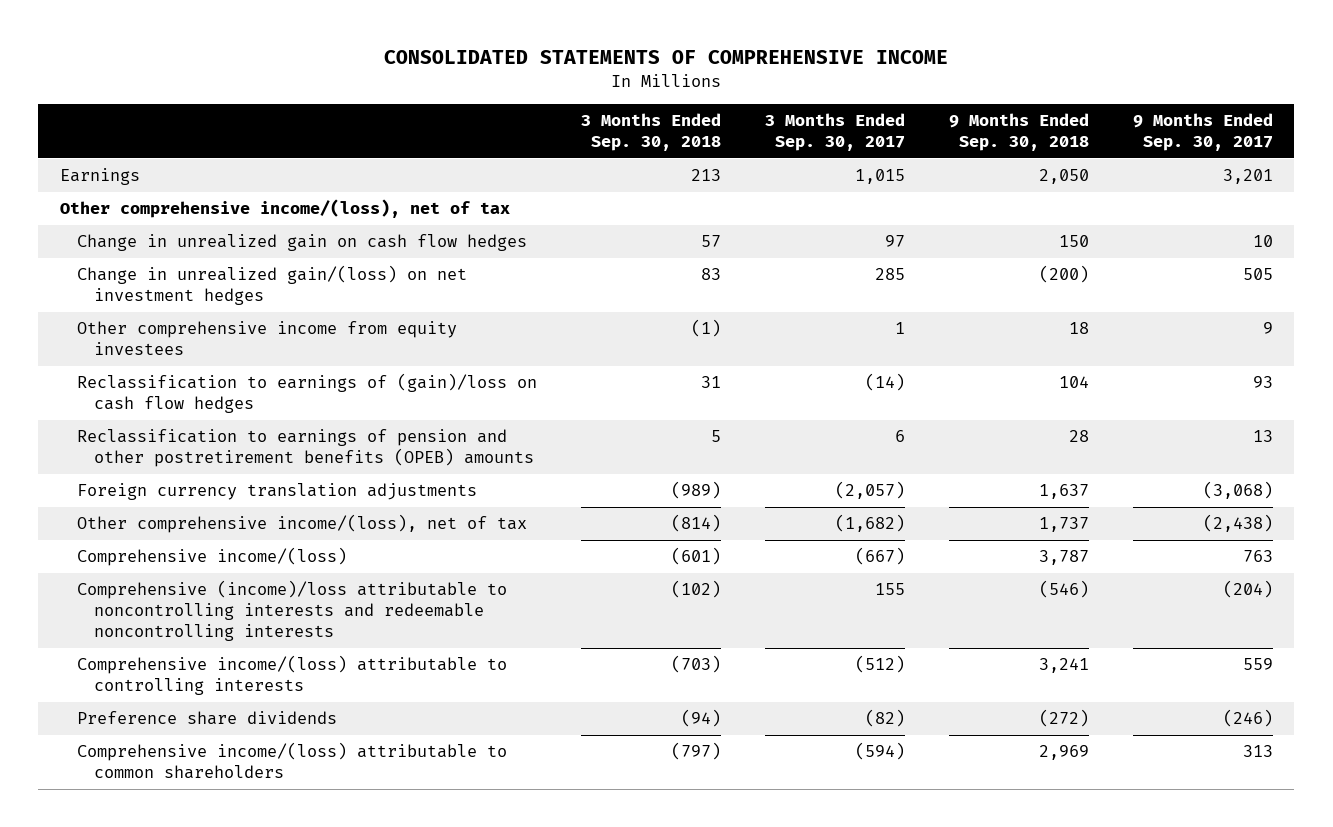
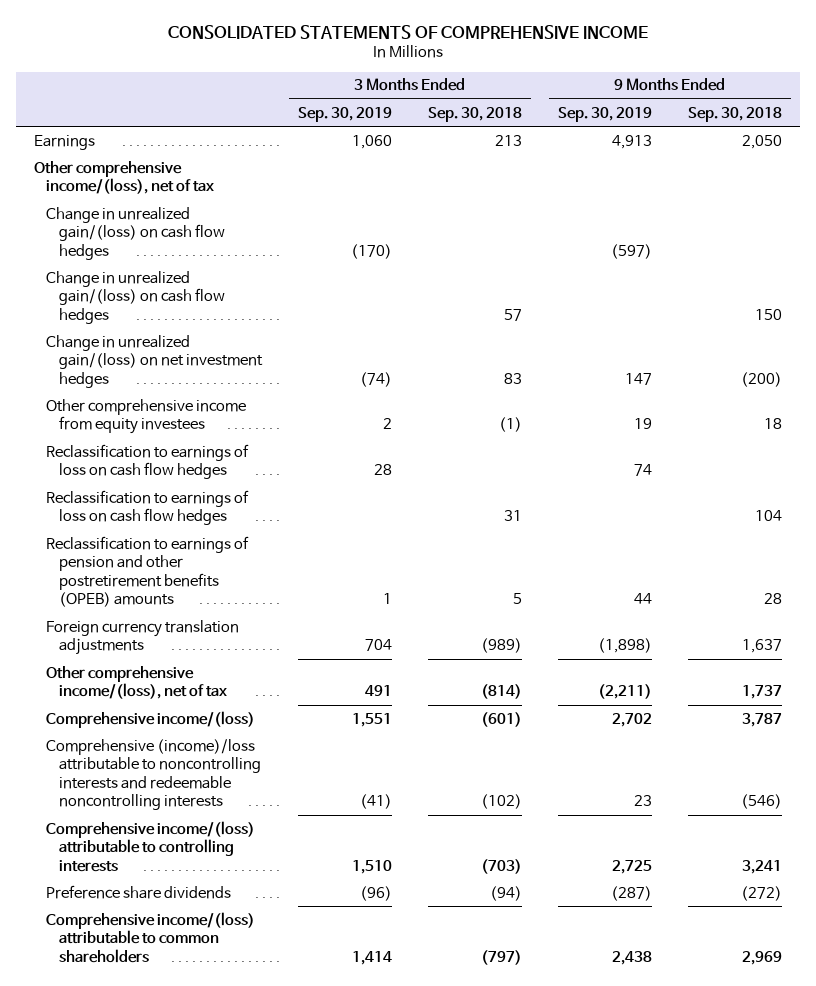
- | 3 Months Ended Sep. 30, 2018 | 3 Months Ended Sep. 30, 2017 | 9 Months Ended Sep. 30, 2018 | 9 Months Ended Sep. 30, 2017
+ | 3 Months Ended Sep. 30, 2019 | 3 Months Ended Sep. 30, 2018 | 9 Months Ended Sep. 30, 2019 | 9 Months Ended Sep. 30, 2018
- Change in unrealized gain on cash flow hedges | 57 | 97 | 150 | 10
+ Change in unrealized gain/(loss) on cash flow hedges | (170) | | (597) |
+ Change in unrealized gain/(loss) on cash flow hedges | | 57 | | 150
- Reclassification to earnings of (gain)/loss on cash flow hedges | 31 | (14) | 104 | 93
+ Reclassification to earnings of loss on cash flow hedges | 28 | | 74 |
+ Reclassification to earnings of loss on cash flow hedges | | 31 | | 104

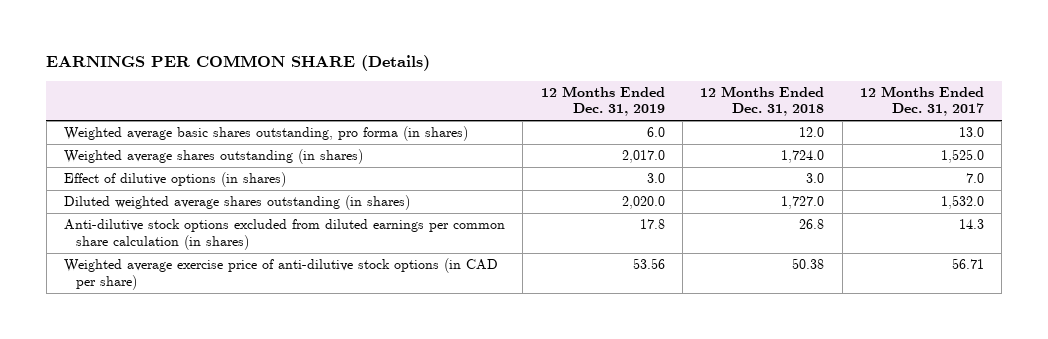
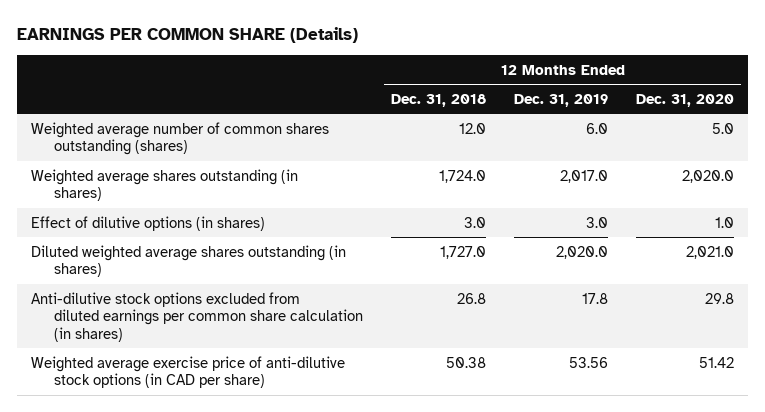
- | 12 Months Ended Dec. 31, 2019 | 12 Months Ended Dec. 31, 2018 | 12 Months Ended Dec. 31, 2017
+ | 12 Months Ended Dec. 31, 2018 | 12 Months Ended Dec. 31, 2019 | 12 Months Ended Dec. 31, 2020
- Weighted average basic shares outstanding, pro forma (in shares) | 6.0 | 12.0 | 13.0
+ Weighted average number of common shares outstanding (shares) | 12.0 | 6.0 | 5.0

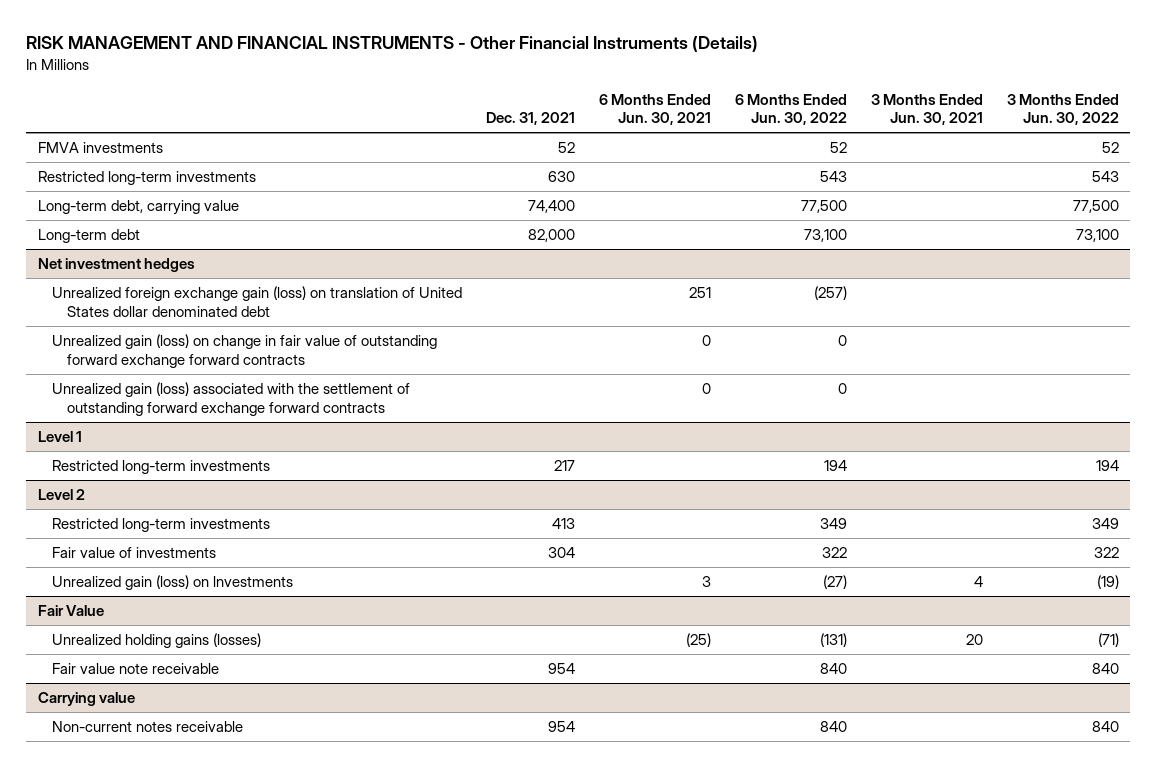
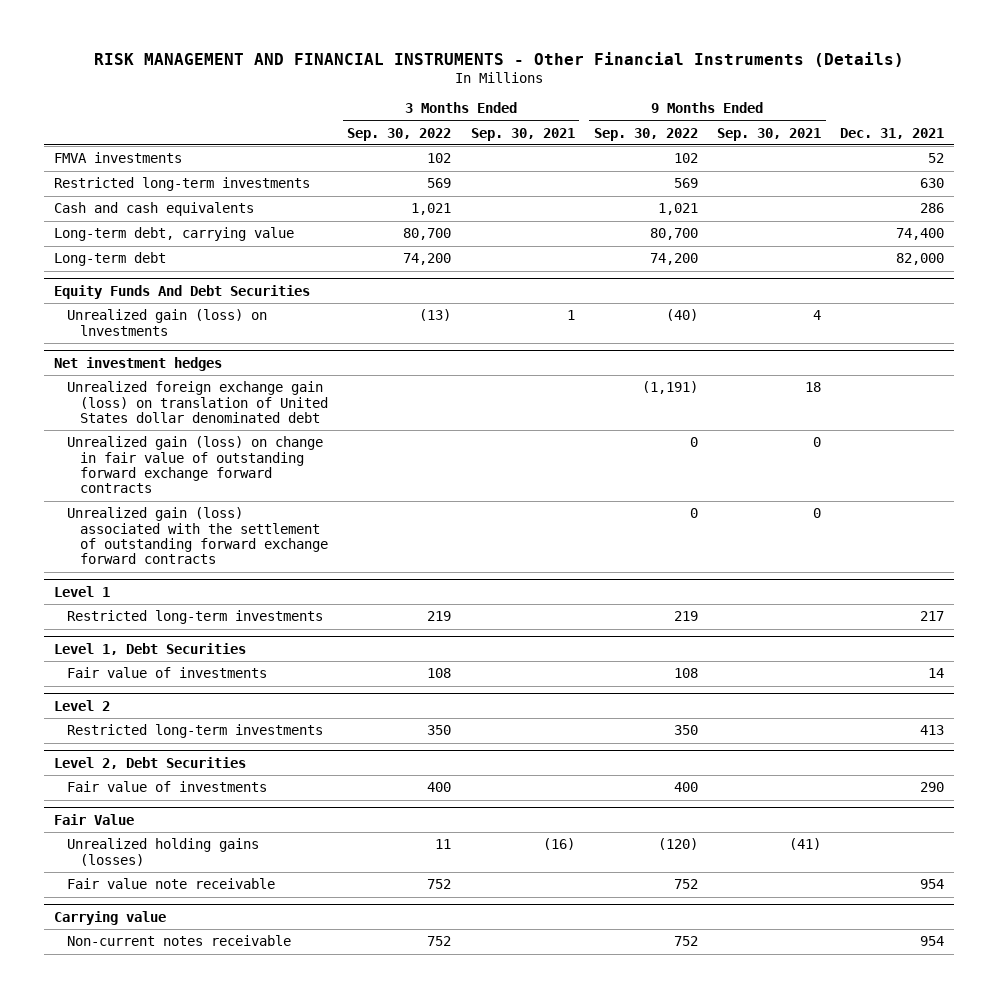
- | Dec. 31, 2021 | 6 Months Ended Jun. 30, 2021 | 6 Months Ended Jun. 30, 2022 | 3 Months Ended Jun. 30, 2021 | 3 Months Ended Jun. 30, 2022
+ | 3 Months Ended Sep. 30, 2022 | 3 Months Ended Sep. 30, 2021 | 9 Months Ended Sep. 30, 2022 | 9 Months Ended Sep. 30, 2021 | Dec. 31, 2021
+ Cash and cash equivalents | 1,021 | | 1,021 | | 286
+ Equity Funds And Debt Securities
+ Unrealized gain (loss) on lnvestments | (13) | 1 | (40) | 4 |
+ Level 1, Debt Securities
+ Fair value of investments | 108 | | 108 | | 14
@ Level 2
- Fair value of investments | 304 | | 322 | | 322
- Unrealized gain (loss) on lnvestments | | 3 | (27) | 4 | (19)
+ Level 2, Debt Securities
+ Fair value of investments | 400 | | 400 | | 290

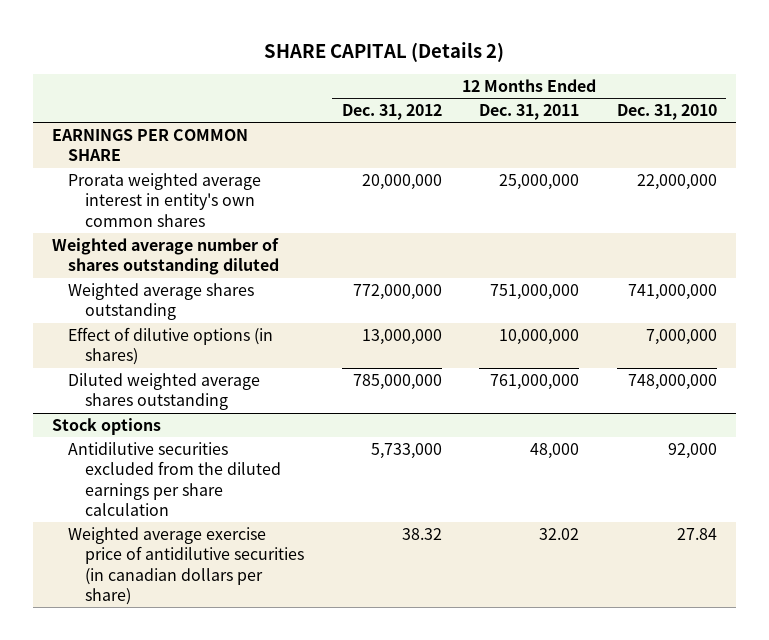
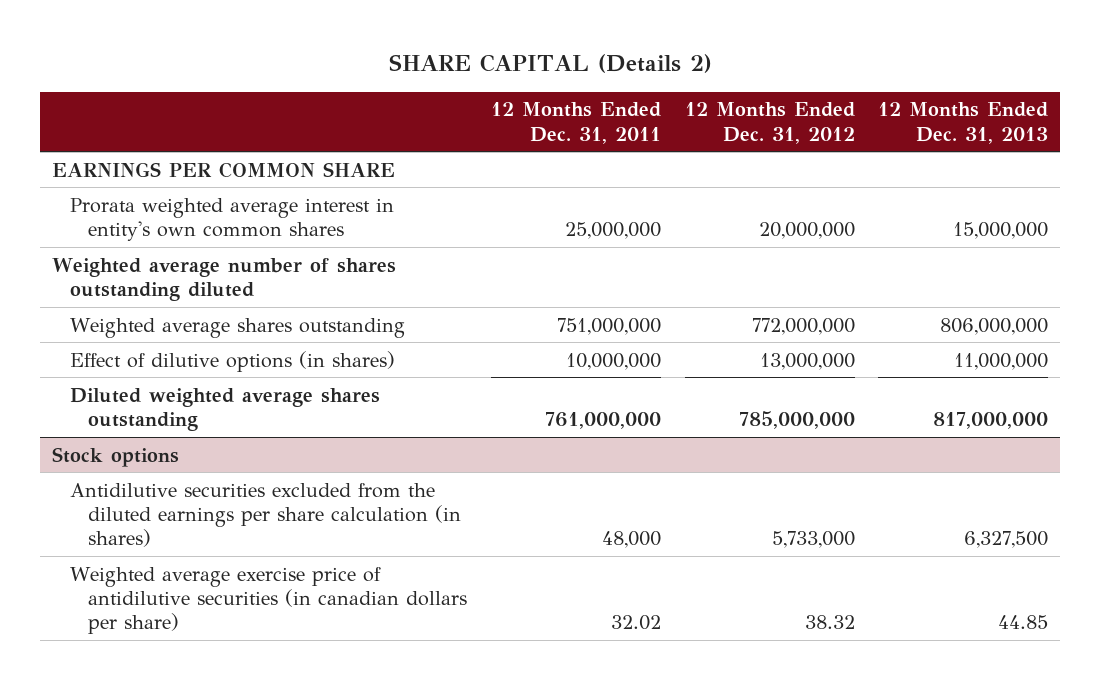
- | 12 Months Ended Dec. 31, 2012 | 12 Months Ended Dec. 31, 2011 | 12 Months Ended Dec. 31, 2010
+ | 12 Months Ended Dec. 31, 2011 | 12 Months Ended Dec. 31, 2012 | 12 Months Ended Dec. 31, 2013
@ Stock options
- Antidilutive securities excluded from the diluted earnings per share calculation | 5,733,000 | 48,000 | 92,000
+ Antidilutive securities excluded from the diluted earnings per share calculation (in shares) | 48,000 | 5,733,000 | 6,327,500

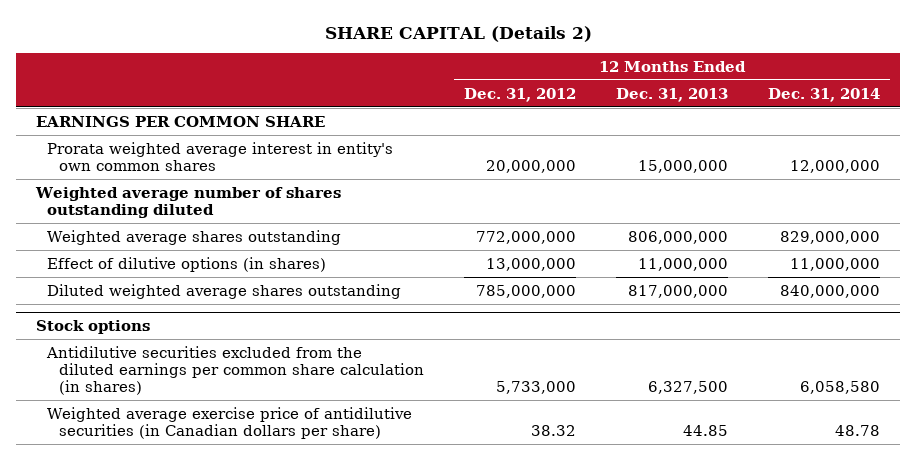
- | 12 Months Ended Dec. 31, 2011 | 12 Months Ended Dec. 31, 2012 | 12 Months Ended Dec. 31, 2013
+ | 12 Months Ended Dec. 31, 2012 | 12 Months Ended Dec. 31, 2013 | 12 Months Ended Dec. 31, 2014
@ Stock options
- Antidilutive securities excluded from the diluted earnings per share calculation (in shares) | 48,000 | 5,733,000 | 6,327,500
- Weighted average exercise price of antidilutive securities (in canadian dollars per share) | 32.02 | 38.32 | 44.85
+ Antidilutive securities excluded from the diluted earnings per common share calculation (in shares) | 5,733,000 | 6,327,500 | 6,058,580
+ Weighted average exercise price of antidilutive securities (in Canadian dollars per share) | 38.32 | 44.85 | 48.78

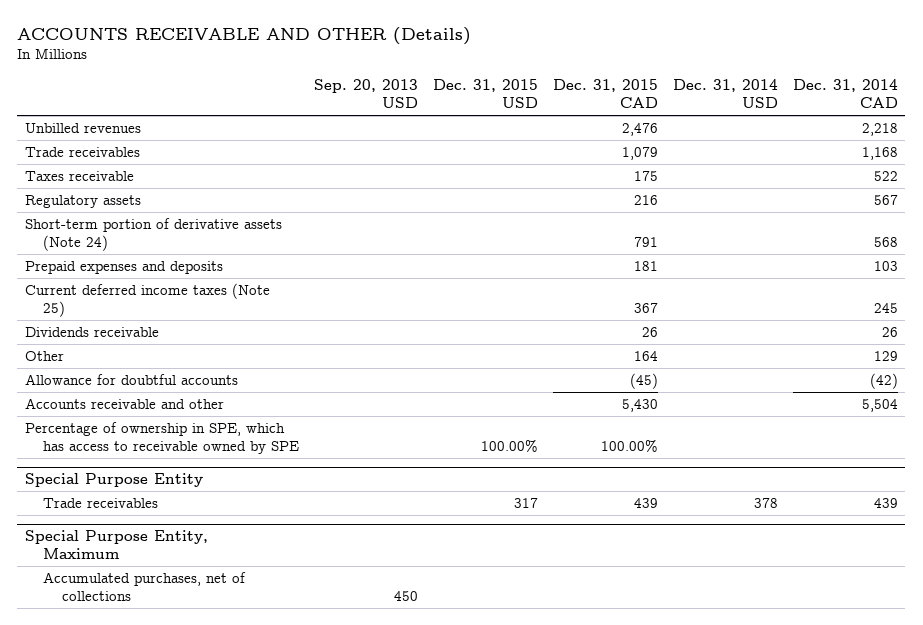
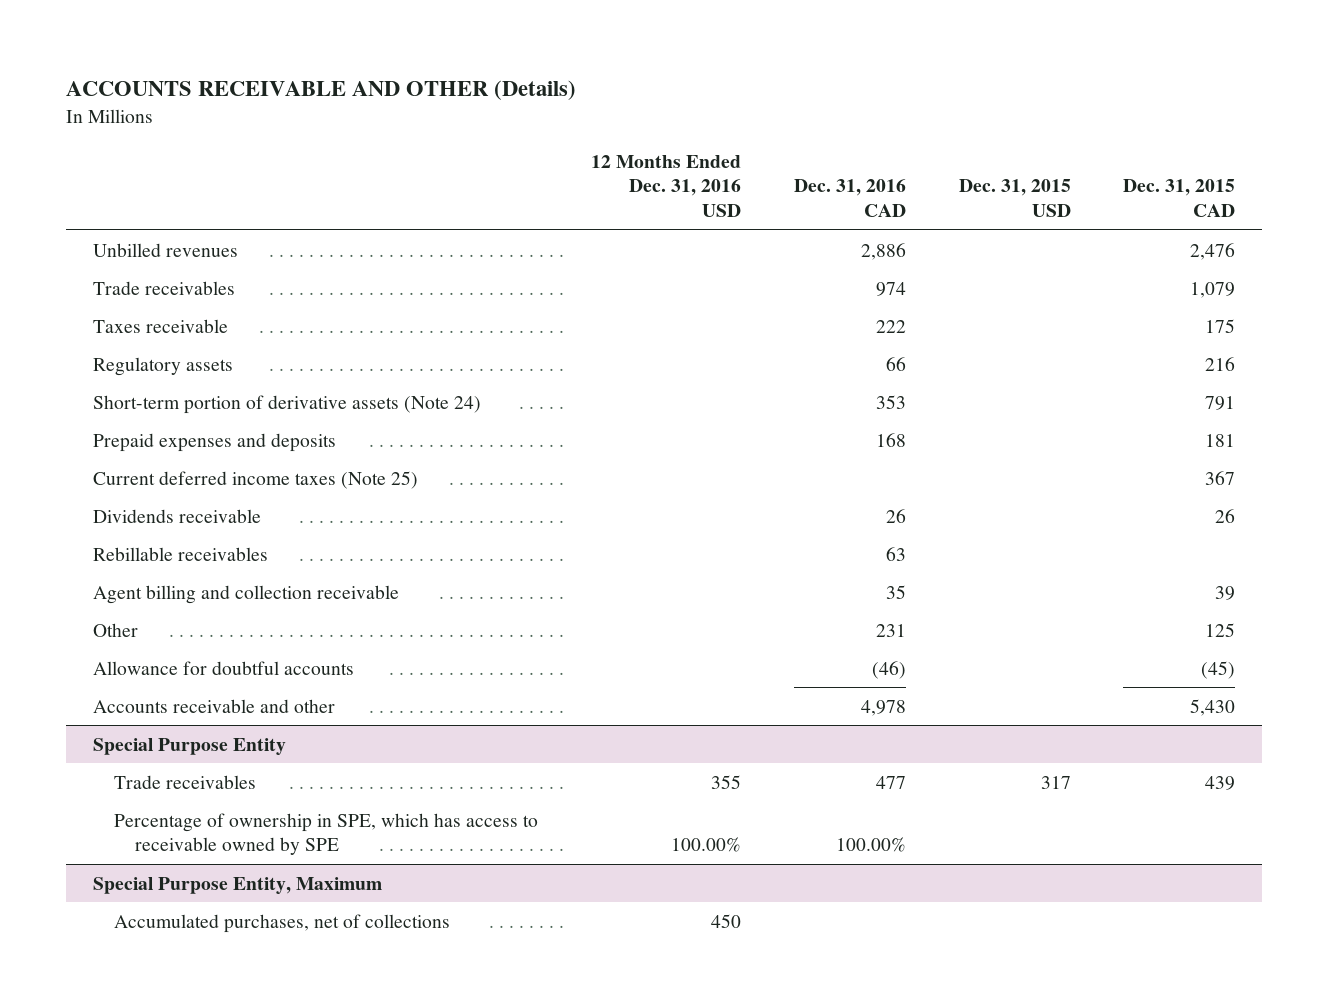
- | Sep. 20, 2013 USD | Dec. 31, 2015 USD | Dec. 31, 2015 CAD | Dec. 31, 2014 USD | Dec. 31, 2014 CAD
+ | 12 Months Ended Dec. 31, 2016 USD | Dec. 31, 2016 CAD | Dec. 31, 2015 USD | Dec. 31, 2015 CAD
- Other | | | 164 | | 129
+ Rebillable receivables | | 63 | |
+ Agent billing and collection receivable | | 35 | | 39
+ Other | | 231 | | 125
- Percentage of ownership in SPE, which has access to receivable owned by SPE | | 100.00% | 100.00% | |
@ Special Purpose Entity
+ Percentage of ownership in SPE, which has access to receivable owned by SPE | 100.00% | 100.00% | |

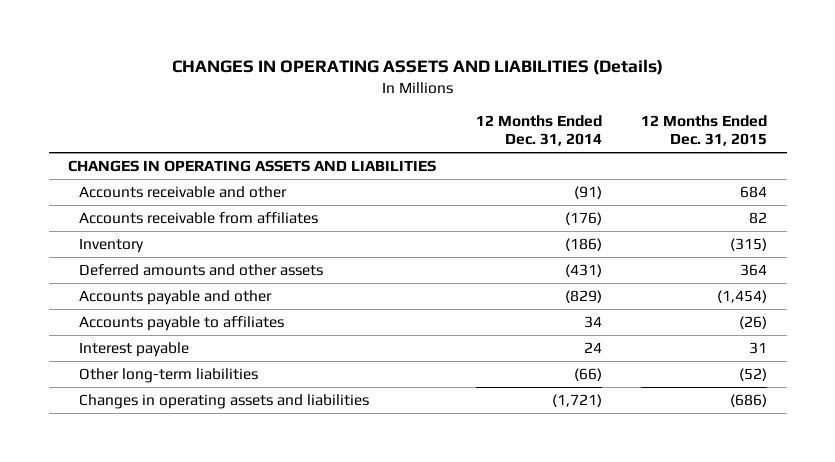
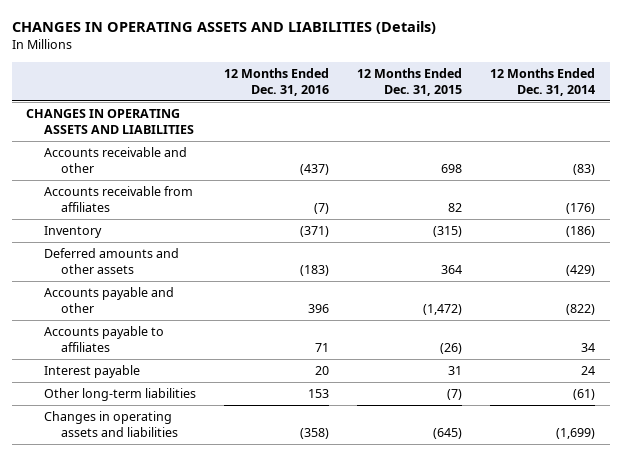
- | 12 Months Ended Dec. 31, 2014 | 12 Months Ended Dec. 31, 2015
+ | 12 Months Ended Dec. 31, 2016 | 12 Months Ended Dec. 31, 2015 | 12 Months Ended Dec. 31, 2014
- Accounts receivable and other | (91) | 684
+ Accounts receivable and other | (437) | 698 | (83)
- Deferred amounts and other assets | (431) | 364
- Accounts payable and other | (829) | (1,454)
+ Deferred amounts and other assets | (183) | 364 | (429)
+ Accounts payable and other | 396 | (1,472) | (822)
- Other long-term liabilities | (66) | (52)
- Changes in operating assets and liabilities | (1,721) | (686)
+ Other long-term liabilities | 153 | (7) | (61)
+ Changes in operating assets and liabilities | (358) | (645) | (1,699)

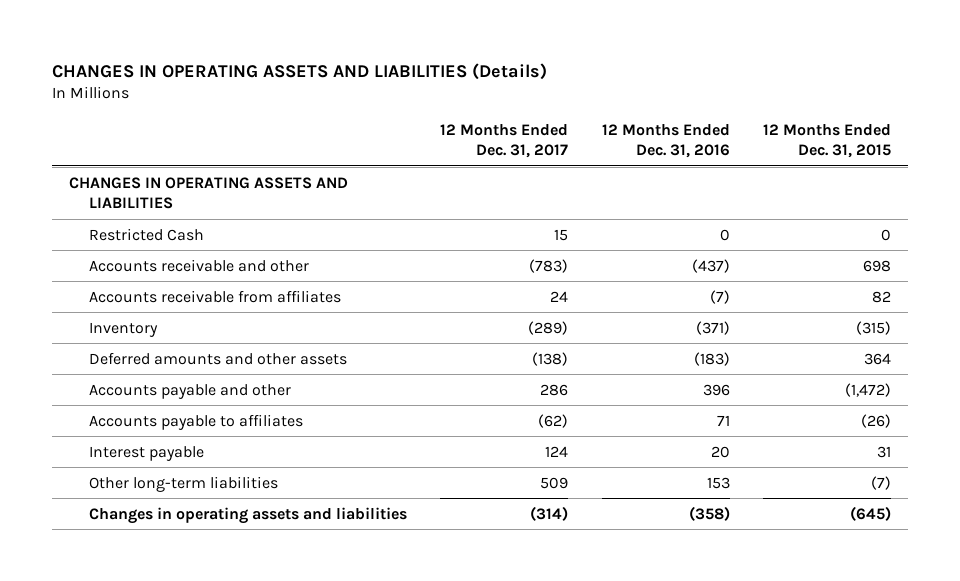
- | 12 Months Ended Dec. 31, 2016 | 12 Months Ended Dec. 31, 2015 | 12 Months Ended Dec. 31, 2014
+ | 12 Months Ended Dec. 31, 2017 | 12 Months Ended Dec. 31, 2016 | 12 Months Ended Dec. 31, 2015
+ Restricted Cash | 15 | 0 | 0

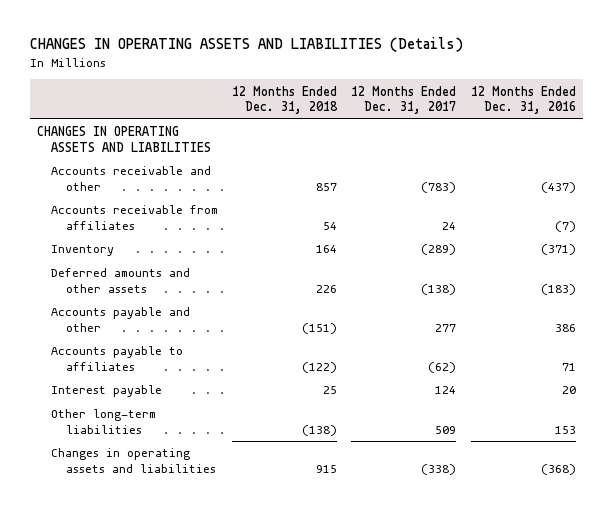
- | 12 Months Ended Dec. 31, 2017 | 12 Months Ended Dec. 31, 2016 | 12 Months Ended Dec. 31, 2015
+ | 12 Months Ended Dec. 31, 2018 | 12 Months Ended Dec. 31, 2017 | 12 Months Ended Dec. 31, 2016
- Restricted Cash | 15 | 0 | 0
- Accounts payable and other | 286 | 396 | (1,472)
+ Accounts payable and other | (151) | 277 | 386
- Changes in operating assets and liabilities | (314) | (358) | (645)
+ Changes in operating assets and liabilities | 915 | (338) | (368)

